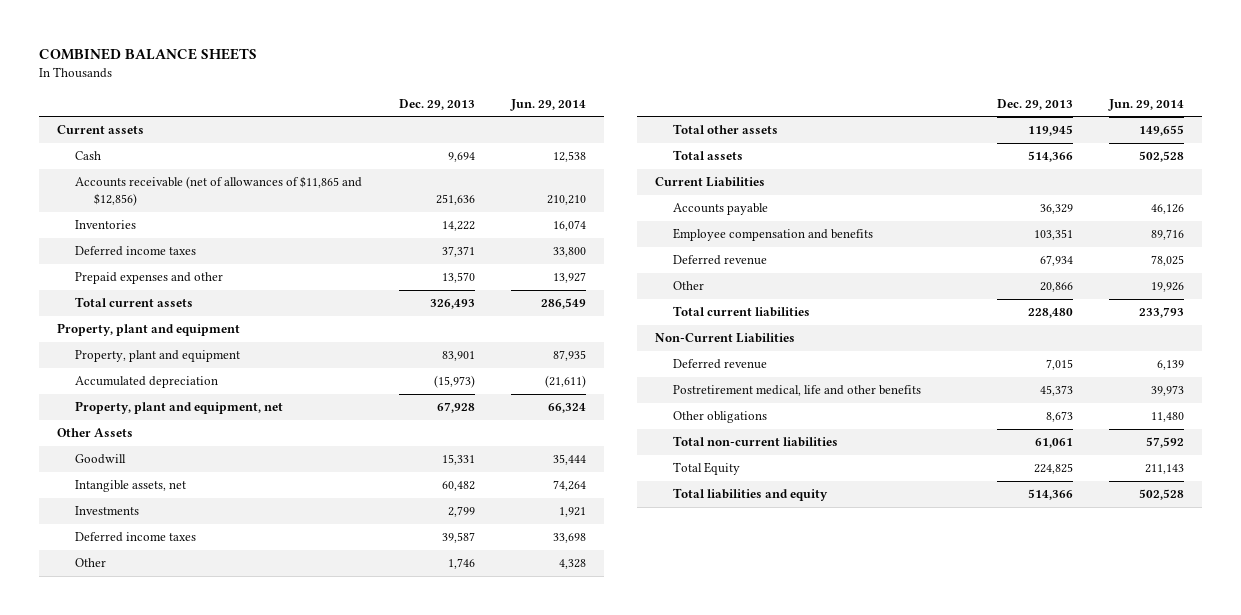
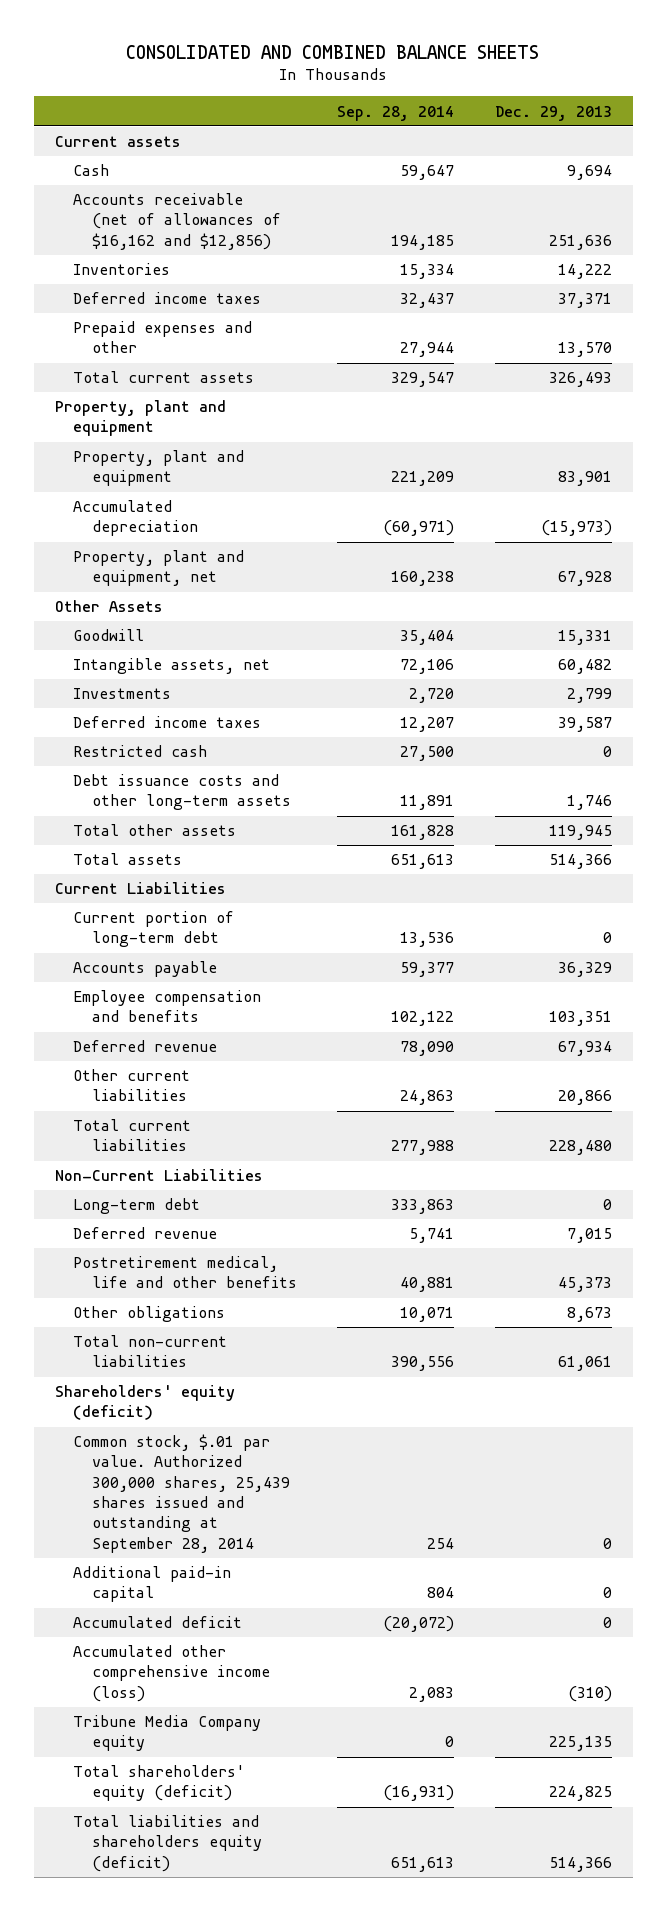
- COMBINED BALANCE SHEETS
+ CONSOLIDATED AND COMBINED BALANCE SHEETS
- | Dec. 29, 2013 | Jun. 29, 2014
+ | Sep. 28, 2014 | Dec. 29, 2013
- Accounts receivable (net of allowances of $11,865 and $12,856) | 251,636 | 210,210
+ Accounts receivable (net of allowances of $16,162 and $12,856) | 194,185 | 251,636
- Other | 1,746 | 4,328
+ Restricted cash | 27,500 | 0
+ Debt issuance costs and other long-term assets | 11,891 | 1,746
+ Current portion of long-term debt | 13,536 | 0
- Other | 20,866 | 19,926
+ Other current liabilities | 24,863 | 20,866
+ Long-term debt | 333,863 | 0
- Total Equity | 224,825 | 211,143
- Total liabilities and equity | 514,366 | 502,528
+ Shareholders' equity (deficit)
+ Common stock, $.01 par value. Authorized 300,000 shares, 25,439 shares issued and outstanding at September 28, 2014 | 254 | 0
+ Additional paid-in capital | 804 | 0
+ Accumulated deficit | (20,072) | 0
+ Accumulated other comprehensive income (loss) | 2,083 | (310)
+ Tribune Media Company equity | 0 | 225,135
+ Total shareholders' equity (deficit) | (16,931) | 224,825
+ Total liabilities and shareholders equity (deficit) | 651,613 | 514,366

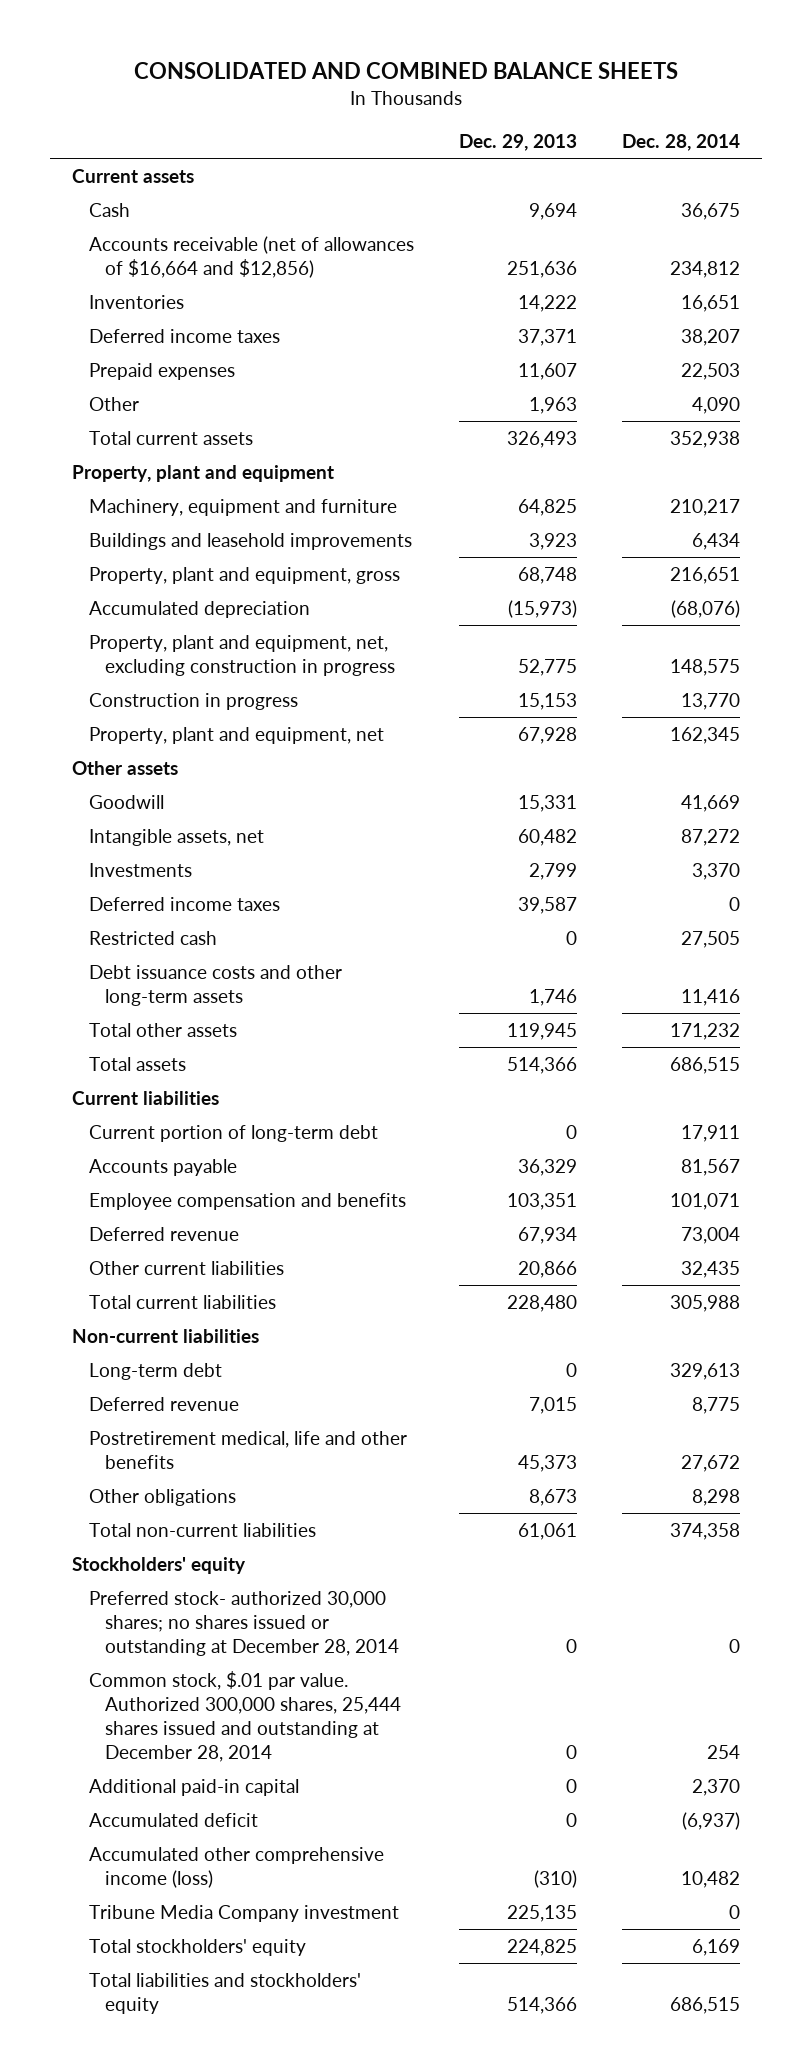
- | Sep. 28, 2014 | Dec. 29, 2013
+ | Dec. 29, 2013 | Dec. 28, 2014
- Accounts receivable (net of allowances of $16,162 and $12,856) | 194,185 | 251,636
+ Accounts receivable (net of allowances of $16,664 and $12,856) | 251,636 | 234,812
- Prepaid expenses and other | 27,944 | 13,570
+ Prepaid expenses | 11,607 | 22,503
+ Other | 1,963 | 4,090
- Property, plant and equipment | 221,209 | 83,901
+ Machinery, equipment and furniture | 64,825 | 210,217
+ Buildings and leasehold improvements | 3,923 | 6,434
+ Property, plant and equipment, gross | 68,748 | 216,651
+ Property, plant and equipment, net, excluding construction in progress | 52,775 | 148,575
+ Construction in progress | 15,153 | 13,770
- Other Assets
+ Other assets
- Current Liabilities
+ Current liabilities
- Non-Current Liabilities
+ Non-current liabilities
- Shareholders' equity (deficit)
- Common stock, $.01 par value. Authorized 300,000 shares, 25,439 shares issued and outstanding at September 28, 2014 | 254 | 0
+ Stockholders' equity
+ Preferred stock- authorized 30,000 shares; no shares issued or outstanding at December 28, 2014 | 0 | 0
+ Common stock, $.01 par value. Authorized 300,000 shares, 25,444 shares issued and outstanding at December 28, 2014 | 0 | 254
- Tribune Media Company equity | 0 | 225,135
- Total shareholders' equity (deficit) | (16,931) | 224,825
- Total liabilities and shareholders equity (deficit) | 651,613 | 514,366
+ Tribune Media Company investment | 225,135 | 0
+ Total stockholders' equity | 224,825 | 6,169
+ Total liabilities and stockholders' equity | 514,366 | 686,515

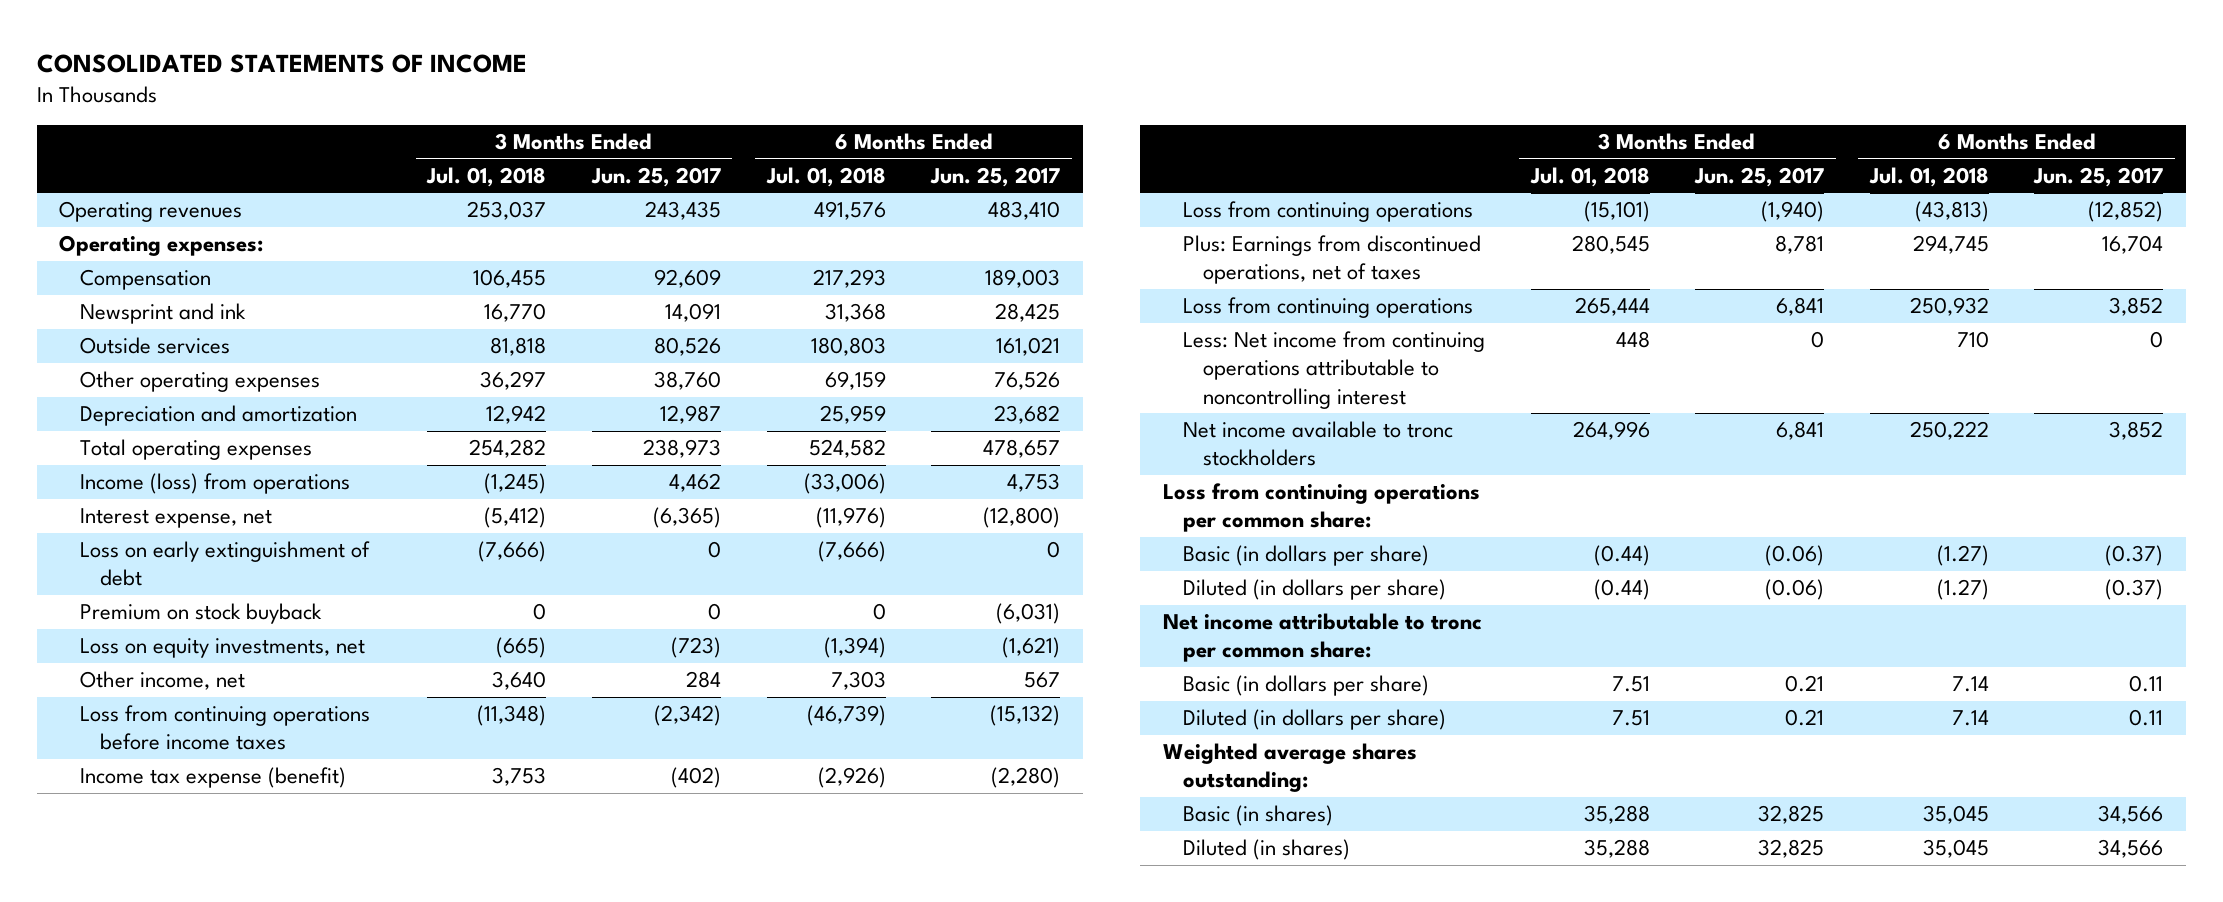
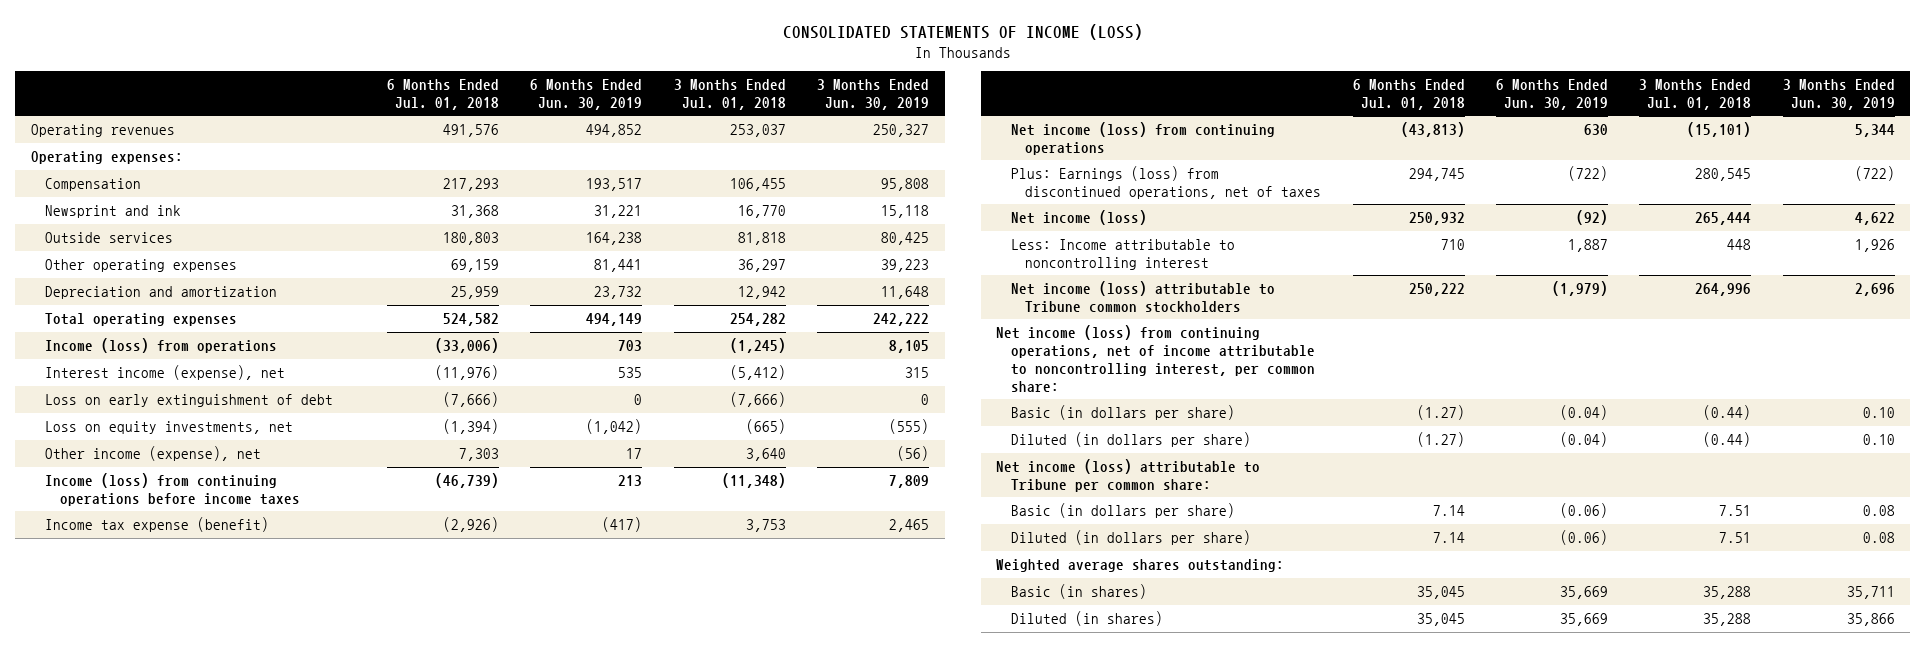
- CONSOLIDATED STATEMENTS OF INCOME
+ CONSOLIDATED STATEMENTS OF INCOME (LOSS)
- | 3 Months Ended Jul. 01, 2018 | 3 Months Ended Jun. 25, 2017 | 6 Months Ended Jul. 01, 2018 | 6 Months Ended Jun. 25, 2017
+ | 6 Months Ended Jul. 01, 2018 | 6 Months Ended Jun. 30, 2019 | 3 Months Ended Jul. 01, 2018 | 3 Months Ended Jun. 30, 2019
- Interest expense, net | (5,412) | (6,365) | (11,976) | (12,800)
+ Interest income (expense), net | (11,976) | 535 | (5,412) | 315
- Premium on stock buyback | 0 | 0 | 0 | (6,031)
- Other income, net | 3,640 | 284 | 7,303 | 567
- Loss from continuing operations before income taxes | (11,348) | (2,342) | (46,739) | (15,132)
+ Other income (expense), net | 7,303 | 17 | 3,640 | (56)
+ Income (loss) from continuing operations before income taxes | (46,739) | 213 | (11,348) | 7,809
- Loss from continuing operations | (15,101) | (1,940) | (43,813) | (12,852)
- Plus: Earnings from discontinued operations, net of taxes | 280,545 | 8,781 | 294,745 | 16,704
- Loss from continuing operations | 265,444 | 6,841 | 250,932 | 3,852
- Less: Net income from continuing operations attributable to noncontrolling interest | 448 | 0 | 710 | 0
- Net income available to tronc stockholders | 264,996 | 6,841 | 250,222 | 3,852
- Loss from continuing operations per common share:
+ Net income (loss) from continuing operations | (43,813) | 630 | (15,101) | 5,344
+ Plus: Earnings (loss) from discontinued operations, net of taxes | 294,745 | (722) | 280,545 | (722)
+ Net income (loss) | 250,932 | (92) | 265,444 | 4,622
+ Less: Income attributable to noncontrolling interest | 710 | 1,887 | 448 | 1,926
+ Net income (loss) attributable to Tribune common stockholders | 250,222 | (1,979) | 264,996 | 2,696
+ Net income (loss) from continuing operations, net of income attributable to noncontrolling interest, per common share:
- Net income attributable to tronc per common share:
+ Net income (loss) attributable to Tribune per common share:

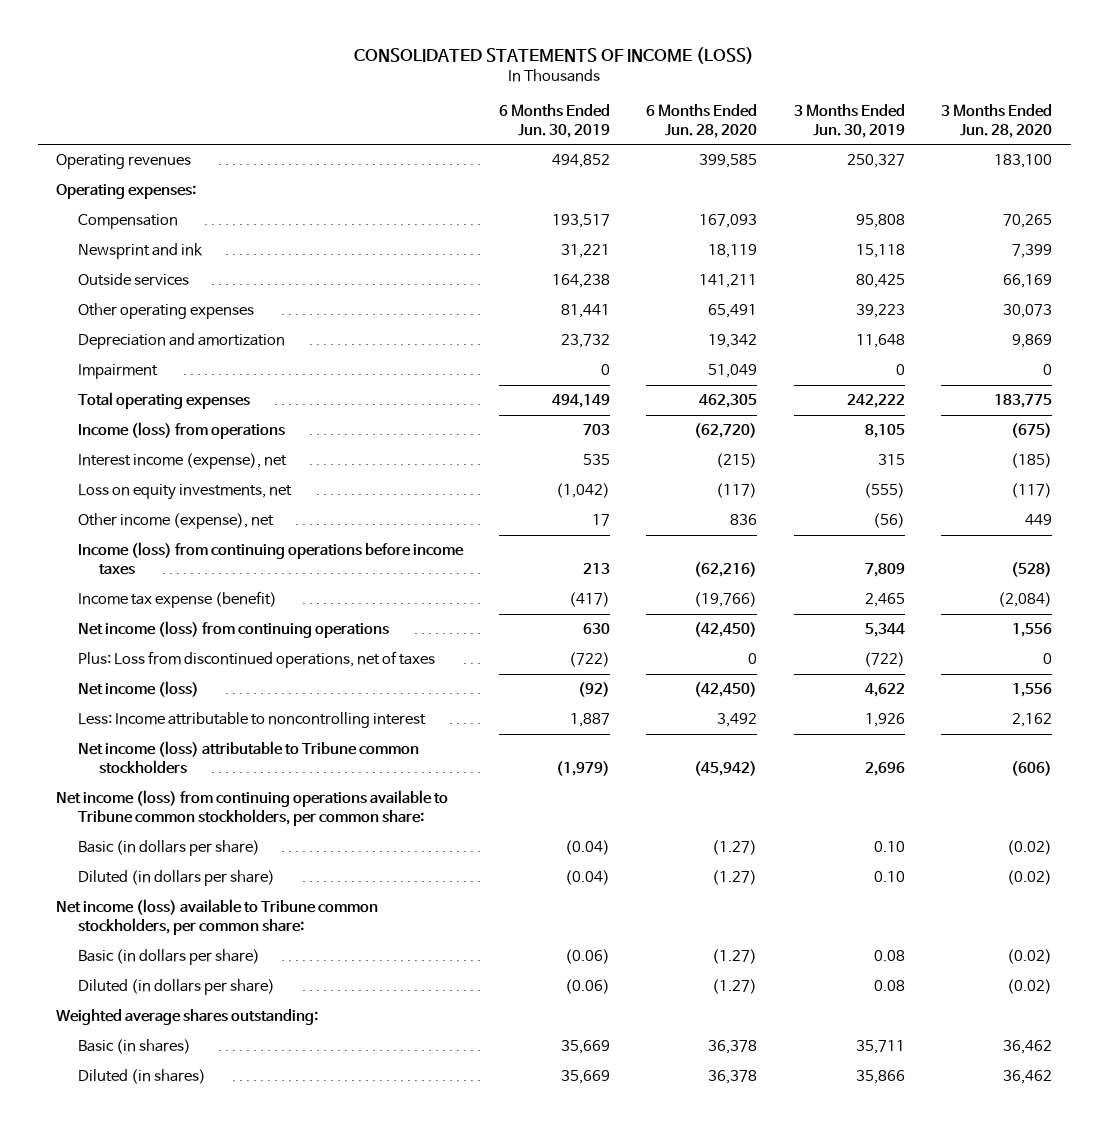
- | 6 Months Ended Jul. 01, 2018 | 6 Months Ended Jun. 30, 2019 | 3 Months Ended Jul. 01, 2018 | 3 Months Ended Jun. 30, 2019
+ | 6 Months Ended Jun. 30, 2019 | 6 Months Ended Jun. 28, 2020 | 3 Months Ended Jun. 30, 2019 | 3 Months Ended Jun. 28, 2020
+ Impairment | 0 | 51,049 | 0 | 0
- Loss on early extinguishment of debt | (7,666) | 0 | (7,666) | 0
- Plus: Earnings (loss) from discontinued operations, net of taxes | 294,745 | (722) | 280,545 | (722)
+ Plus: Loss from discontinued operations, net of taxes | (722) | 0 | (722) | 0
- Net income (loss) from continuing operations, net of income attributable to noncontrolling interest, per common share:
+ Net income (loss) from continuing operations available to Tribune common stockholders, per common share:
- Net income (loss) attributable to Tribune per common share:
+ Net income (loss) available to Tribune common stockholders, per common share:

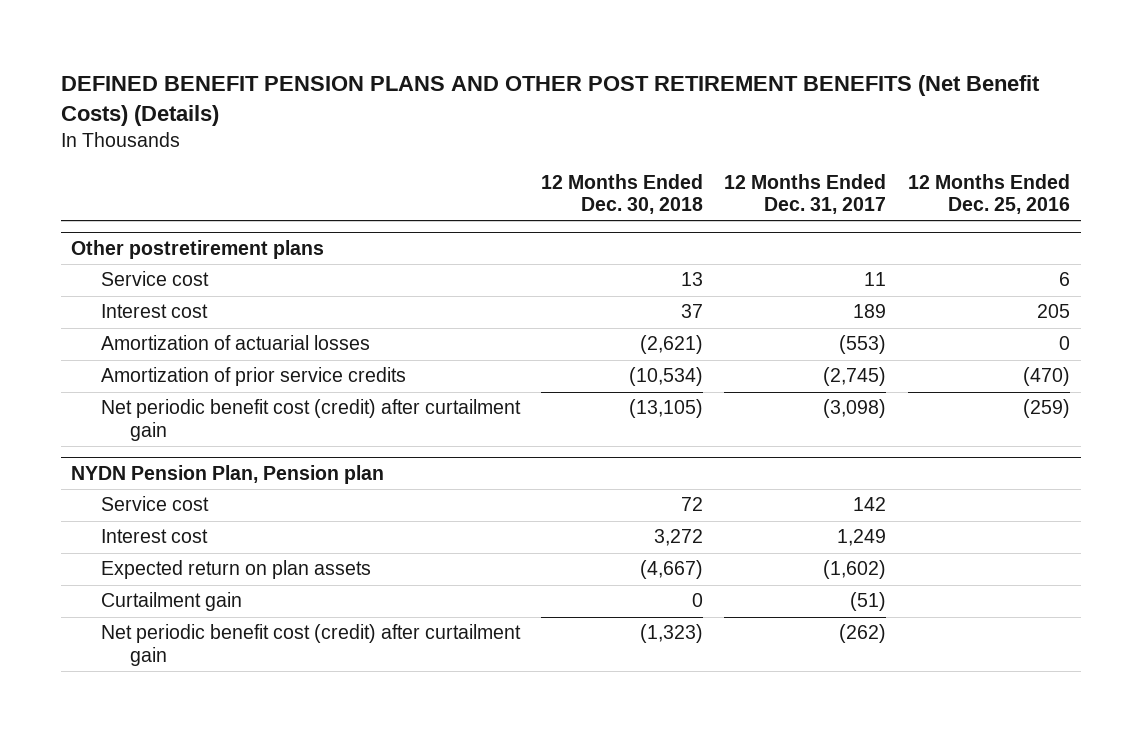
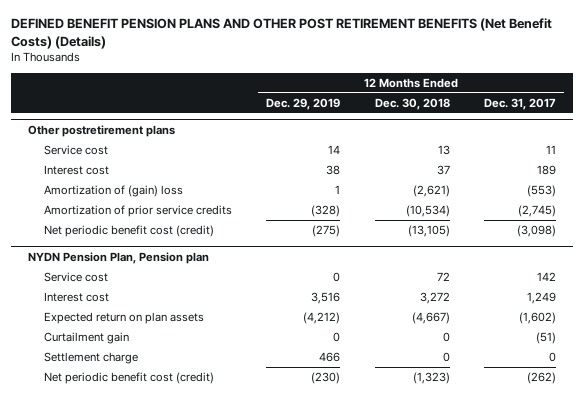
- | 12 Months Ended Dec. 30, 2018 | 12 Months Ended Dec. 31, 2017 | 12 Months Ended Dec. 25, 2016
+ | 12 Months Ended Dec. 29, 2019 | 12 Months Ended Dec. 30, 2018 | 12 Months Ended Dec. 31, 2017
@ Other postretirement plans
- Amortization of actuarial losses | (2,621) | (553) | 0
+ Amortization of (gain) loss | 1 | (2,621) | (553)
- Net periodic benefit cost (credit) after curtailment gain | (13,105) | (3,098) | (259)
+ Net periodic benefit cost (credit) | (275) | (13,105) | (3,098)
@ NYDN Pension Plan, Pension plan
- Net periodic benefit cost (credit) after curtailment gain | (1,323) | (262) |
+ Settlement charge | 466 | 0 | 0
+ Net periodic benefit cost (credit) | (230) | (1,323) | (262)

